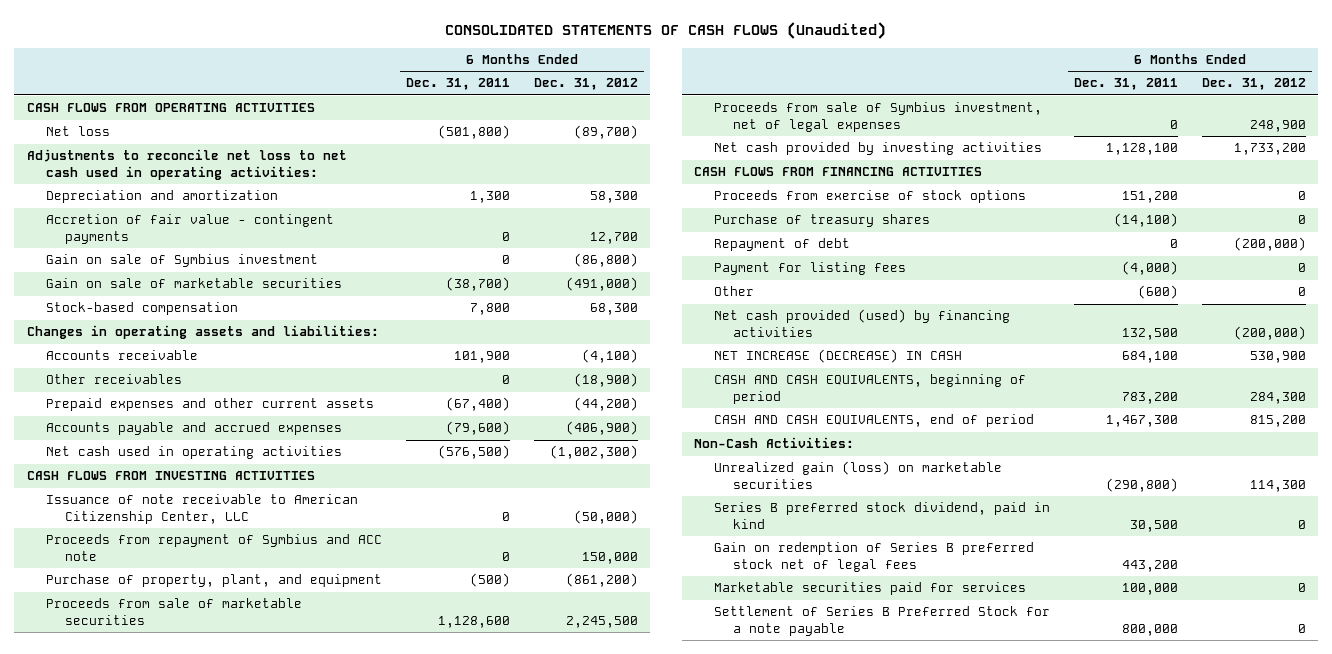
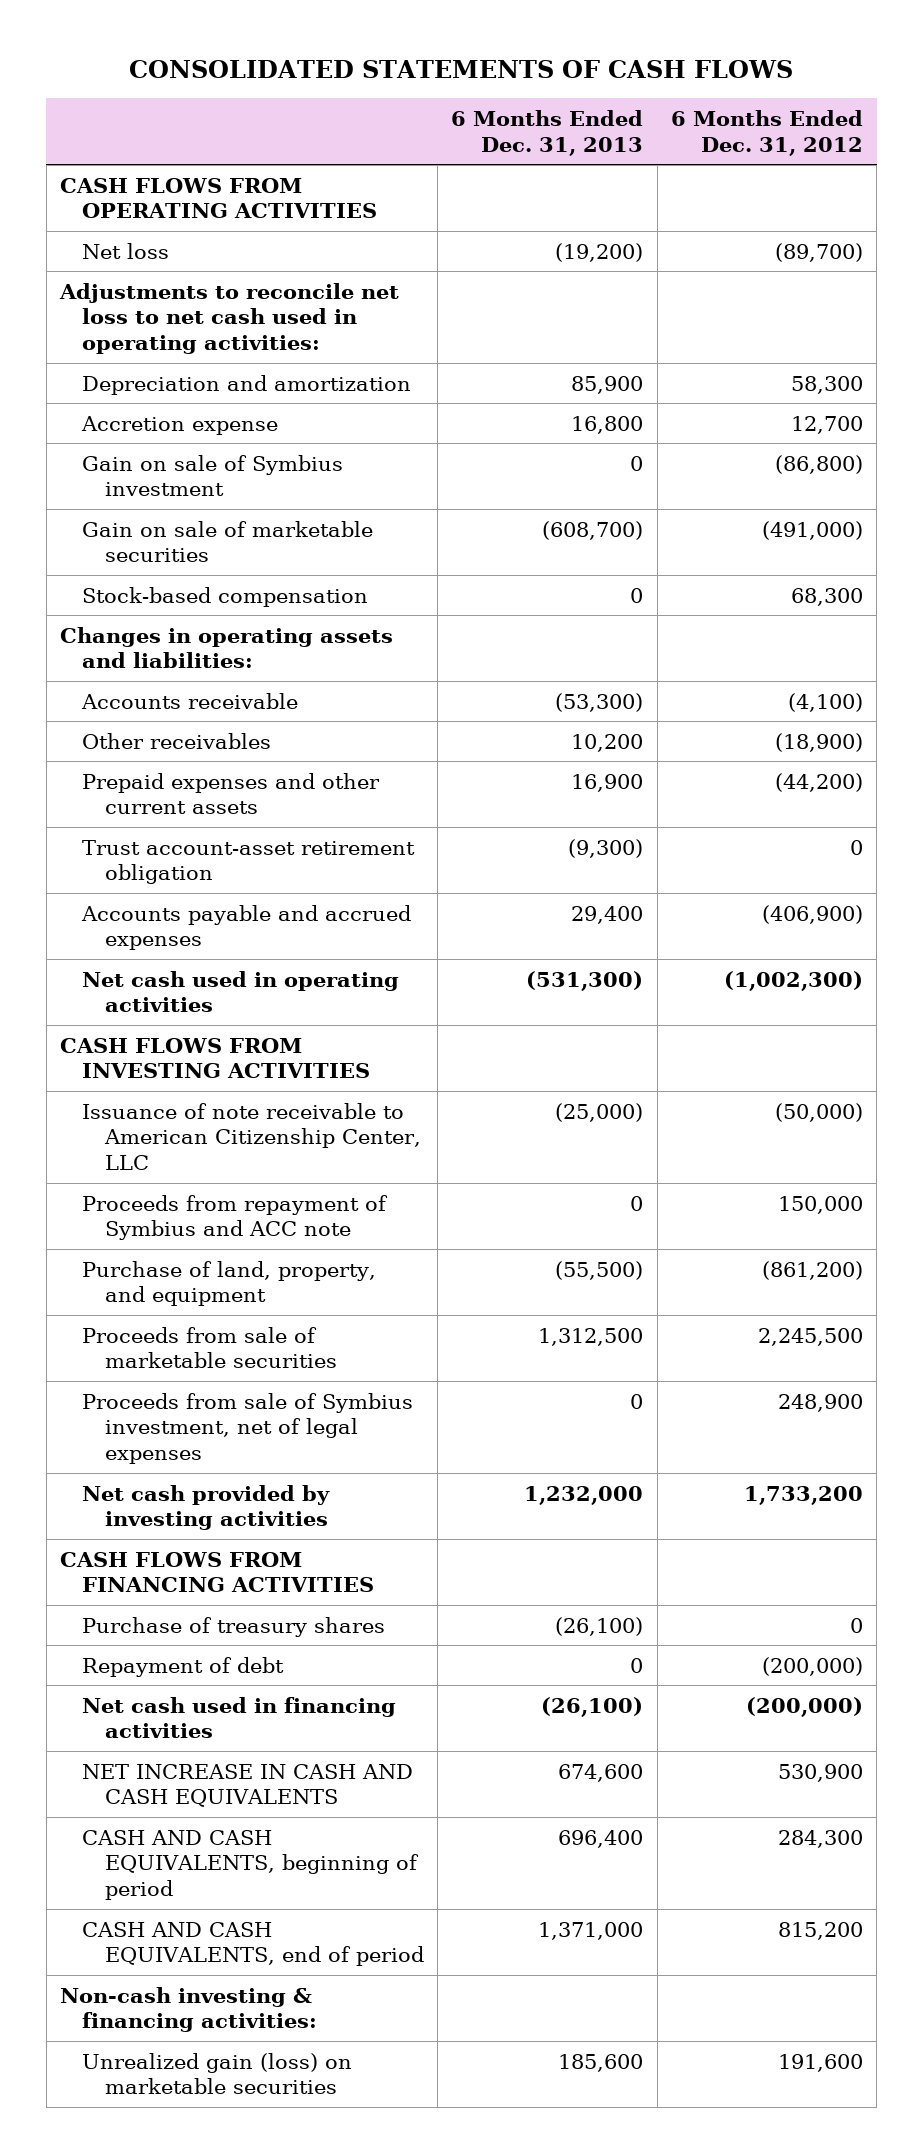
- CONSOLIDATED STATEMENTS OF CASH FLOWS (Unaudited)
+ CONSOLIDATED STATEMENTS OF CASH FLOWS
- | 6 Months Ended Dec. 31, 2011 | 6 Months Ended Dec. 31, 2012
+ | 6 Months Ended Dec. 31, 2013 | 6 Months Ended Dec. 31, 2012
- Accretion of fair value - contingent payments | 0 | 12,700
+ Accretion expense | 16,800 | 12,700
+ Trust account-asset retirement obligation | (9,300) | 0
- Purchase of property, plant, and equipment | (500) | (861,200)
+ Purchase of land, property, and equipment | (55,500) | (861,200)
- Proceeds from exercise of stock options | 151,200 | 0
- Payment for listing fees | (4,000) | 0
- Other | (600) | 0
- Net cash provided (used) by financing activities | 132,500 | (200,000)
- NET INCREASE (DECREASE) IN CASH | 684,100 | 530,900
+ Net cash used in financing activities | (26,100) | (200,000)
+ NET INCREASE IN CASH AND CASH EQUIVALENTS | 674,600 | 530,900
- Non-Cash Activities:
- Unrealized gain (loss) on marketable securities | (290,800) | 114,300
- Series B preferred stock dividend, paid in kind | 30,500 | 0
- Gain on redemption of Series B preferred stock net of legal fees | 443,200 |
- Marketable securities paid for services | 100,000 | 0
- Settlement of Series B Preferred Stock for a note payable | 800,000 | 0
+ Non-cash investing & financing activities:
+ Unrealized gain (loss) on marketable securities | 185,600 | 191,600

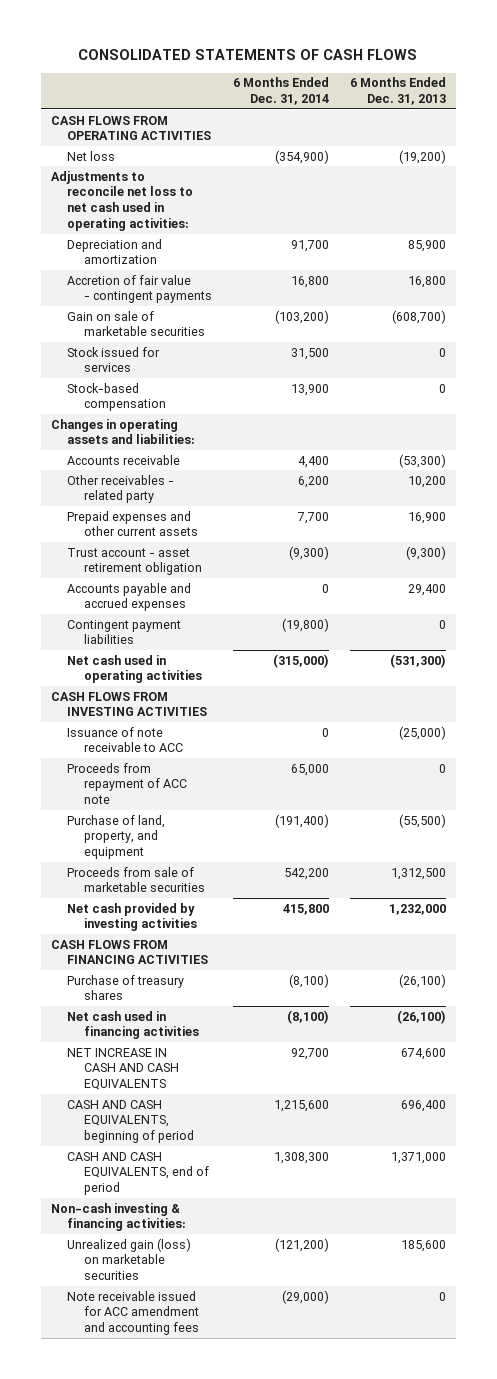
- | 6 Months Ended Dec. 31, 2013 | 6 Months Ended Dec. 31, 2012
+ | 6 Months Ended Dec. 31, 2014 | 6 Months Ended Dec. 31, 2013
- Accretion expense | 16,800 | 12,700
- Gain on sale of Symbius investment | 0 | (86,800)
+ Accretion of fair value - contingent payments | 16,800 | 16,800
+ Stock issued for services | 31,500 | 0
- Other receivables | 10,200 | (18,900)
+ Other receivables - related party | 6,200 | 10,200
- Trust account-asset retirement obligation | (9,300) | 0
+ Trust account - asset retirement obligation | (9,300) | (9,300)
+ Contingent payment liabilities | (19,800) | 0
- Issuance of note receivable to American Citizenship Center, LLC | (25,000) | (50,000)
- Proceeds from repayment of Symbius and ACC note | 0 | 150,000
+ Issuance of note receivable to ACC | 0 | (25,000)
+ Proceeds from repayment of ACC note | 65,000 | 0
- Proceeds from sale of Symbius investment, net of legal expenses | 0 | 248,900
- Repayment of debt | 0 | (200,000)
+ Note receivable issued for ACC amendment and accounting fees | (29,000) | 0

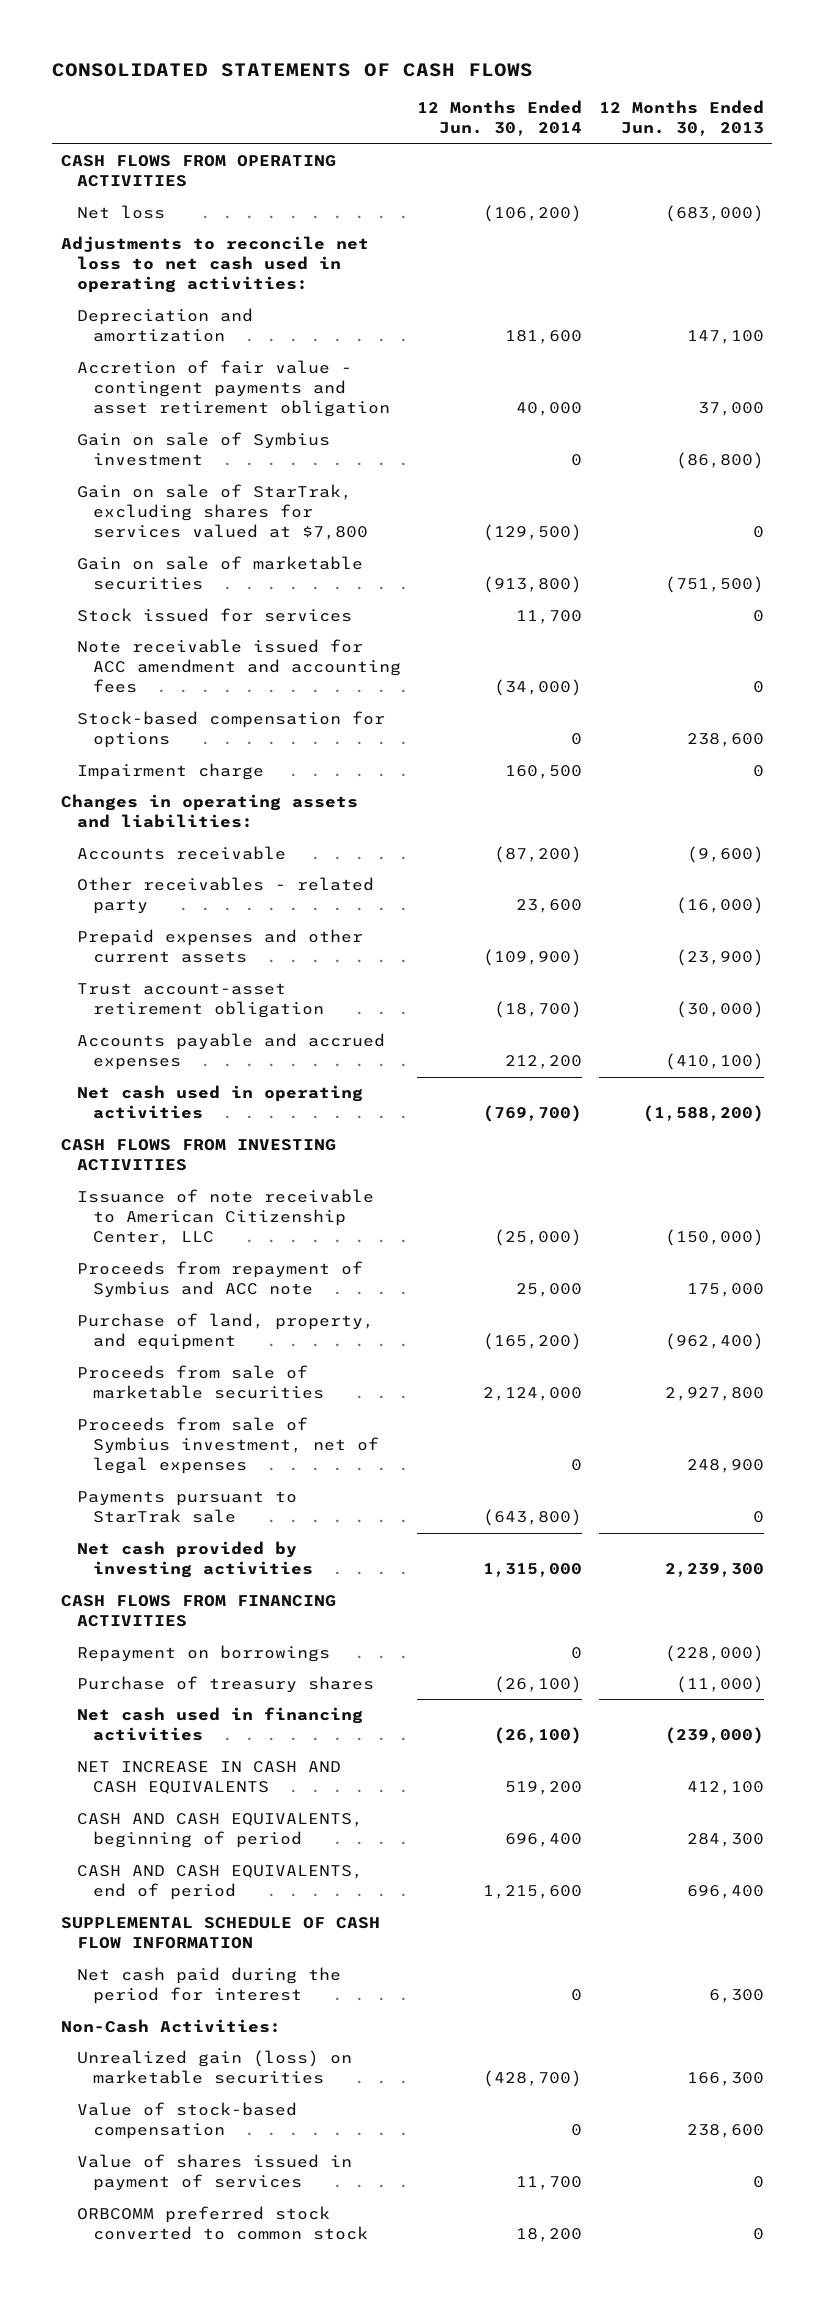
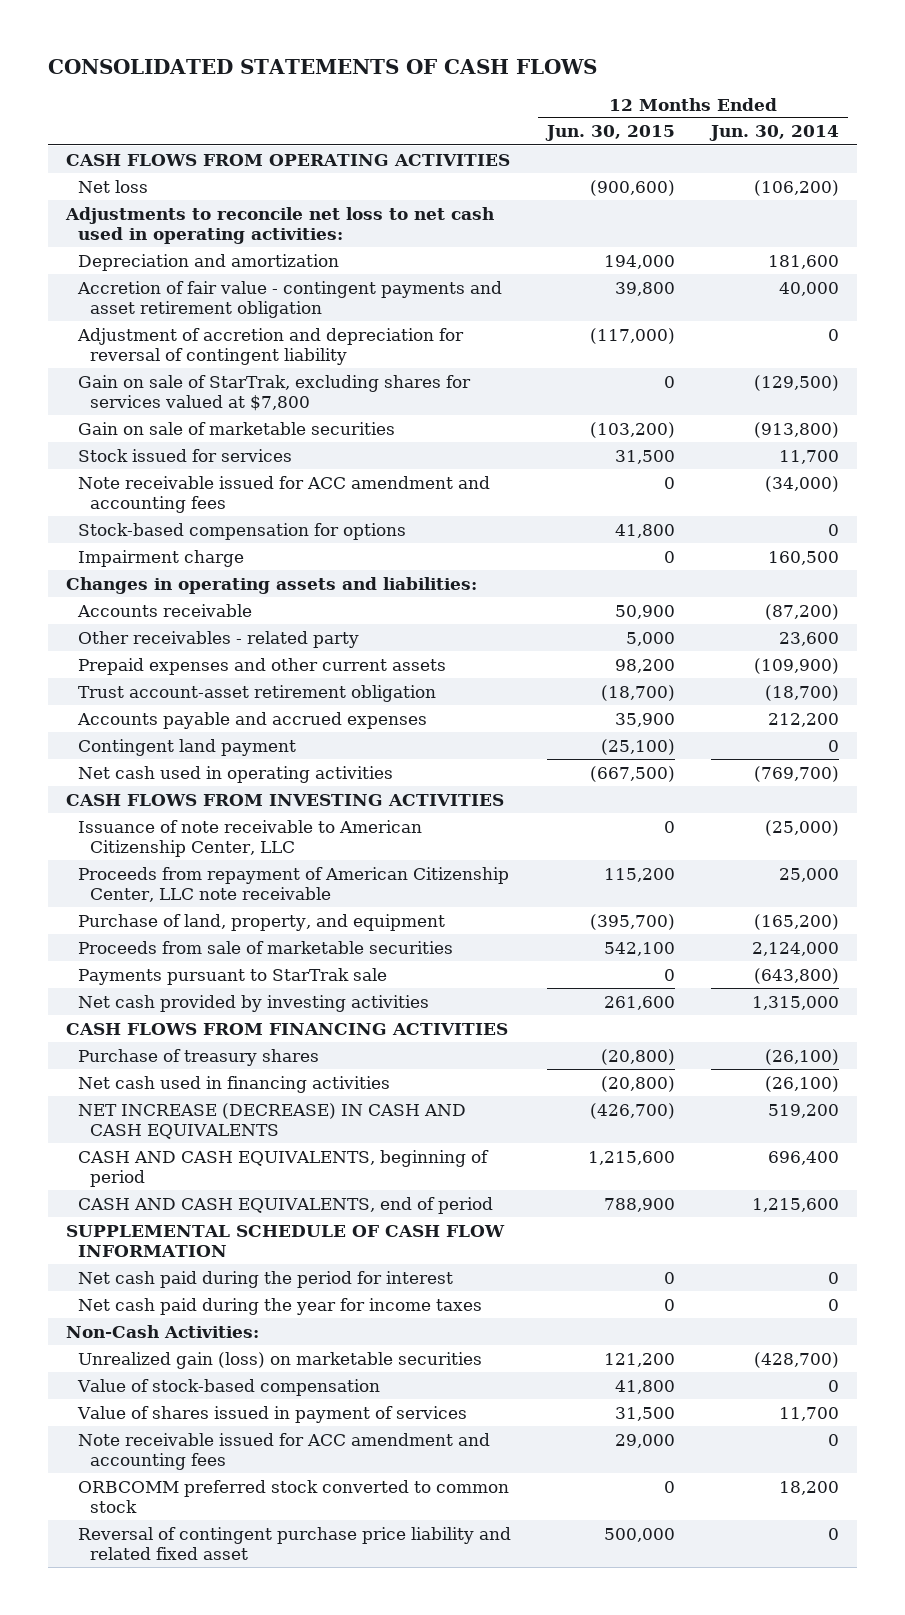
- | 12 Months Ended Jun. 30, 2014 | 12 Months Ended Jun. 30, 2013
+ | 12 Months Ended Jun. 30, 2015 | 12 Months Ended Jun. 30, 2014
- Gain on sale of Symbius investment | 0 | (86,800)
+ Adjustment of accretion and depreciation for reversal of contingent liability | (117,000) | 0
+ Contingent land payment | (25,100) | 0
- Proceeds from repayment of Symbius and ACC note | 25,000 | 175,000
+ Proceeds from repayment of American Citizenship Center, LLC note receivable | 115,200 | 25,000
- Proceeds from sale of Symbius investment, net of legal expenses | 0 | 248,900
- Repayment on borrowings | 0 | (228,000)
- NET INCREASE IN CASH AND CASH EQUIVALENTS | 519,200 | 412,100
+ NET INCREASE (DECREASE) IN CASH AND CASH EQUIVALENTS | (426,700) | 519,200
+ Net cash paid during the year for income taxes | 0 | 0
+ Note receivable issued for ACC amendment and accounting fees | 29,000 | 0
+ Reversal of contingent purchase price liability and related fixed asset | 500,000 | 0

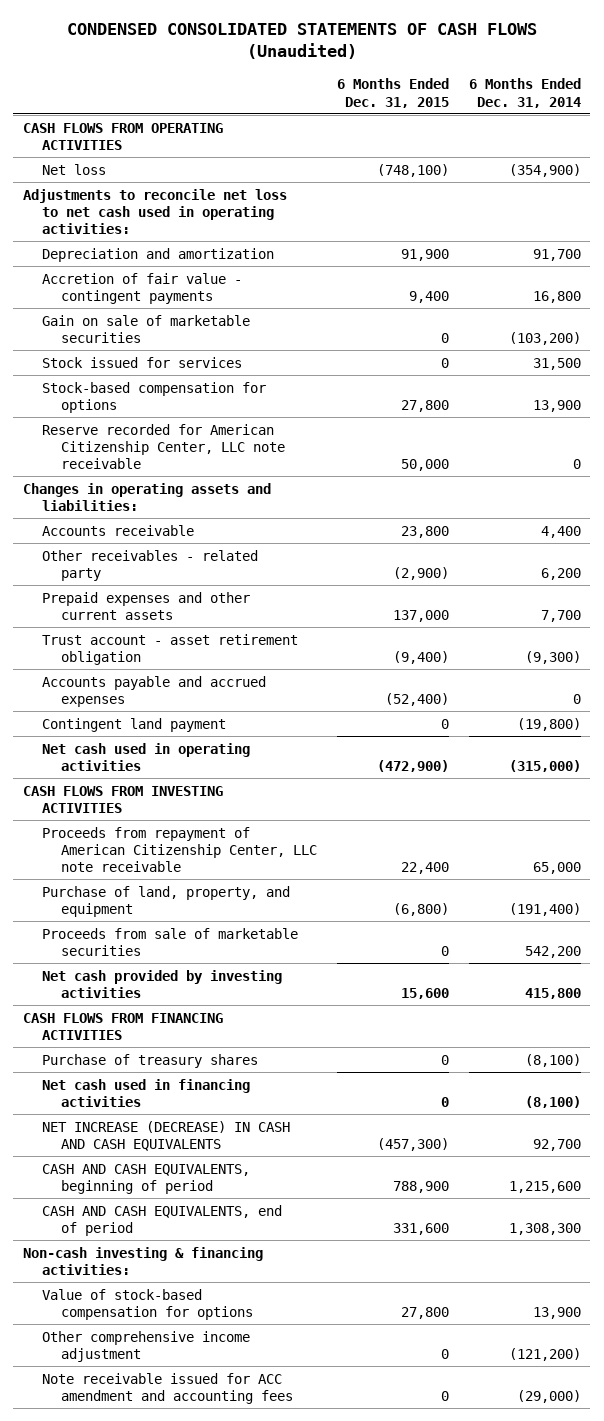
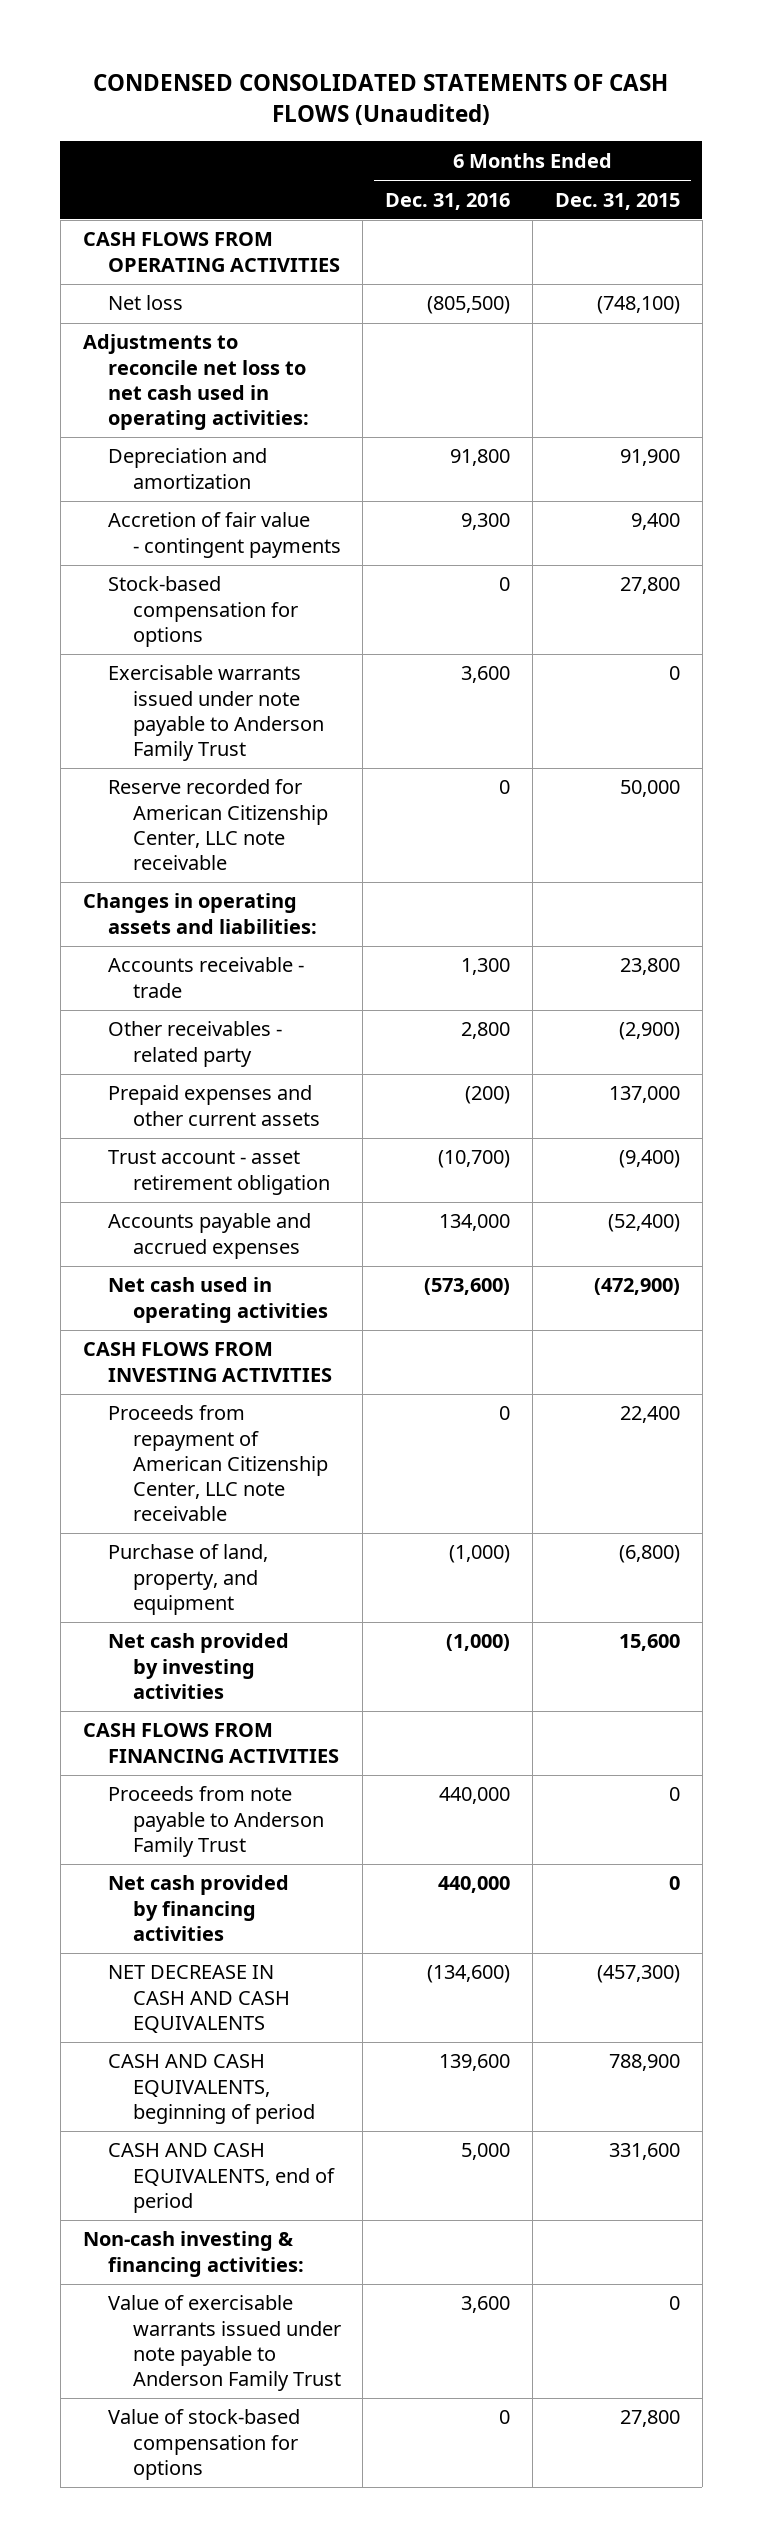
- | 6 Months Ended Dec. 31, 2015 | 6 Months Ended Dec. 31, 2014
+ | 6 Months Ended Dec. 31, 2016 | 6 Months Ended Dec. 31, 2015
- Gain on sale of marketable securities | 0 | (103,200)
- Stock issued for services | 0 | 31,500
+ Exercisable warrants issued under note payable to Anderson Family Trust | 3,600 | 0
- Accounts receivable | 23,800 | 4,400
+ Accounts receivable - trade | 1,300 | 23,800
- Contingent land payment | 0 | (19,800)
- Proceeds from sale of marketable securities | 0 | 542,200
- Purchase of treasury shares | 0 | (8,100)
- Net cash used in financing activities | 0 | (8,100)
- NET INCREASE (DECREASE) IN CASH AND CASH EQUIVALENTS | (457,300) | 92,700
+ Proceeds from note payable to Anderson Family Trust | 440,000 | 0
+ Net cash provided by financing activities | 440,000 | 0
+ NET DECREASE IN CASH AND CASH EQUIVALENTS | (134,600) | (457,300)
+ Value of exercisable warrants issued under note payable to Anderson Family Trust | 3,600 | 0
- Other comprehensive income adjustment | 0 | (121,200)
- Note receivable issued for ACC amendment and accounting fees | 0 | (29,000)

